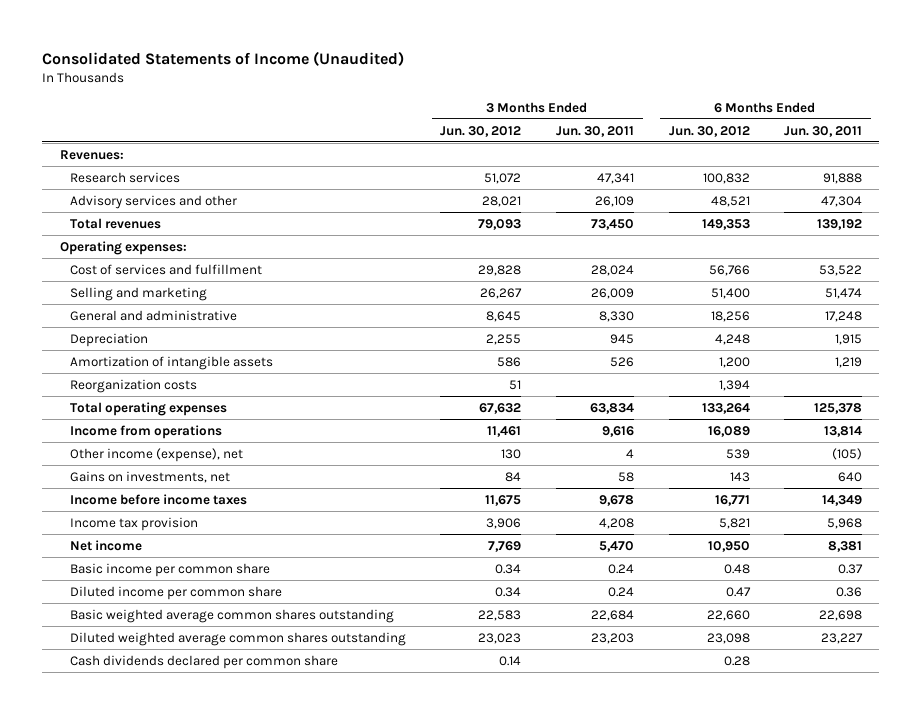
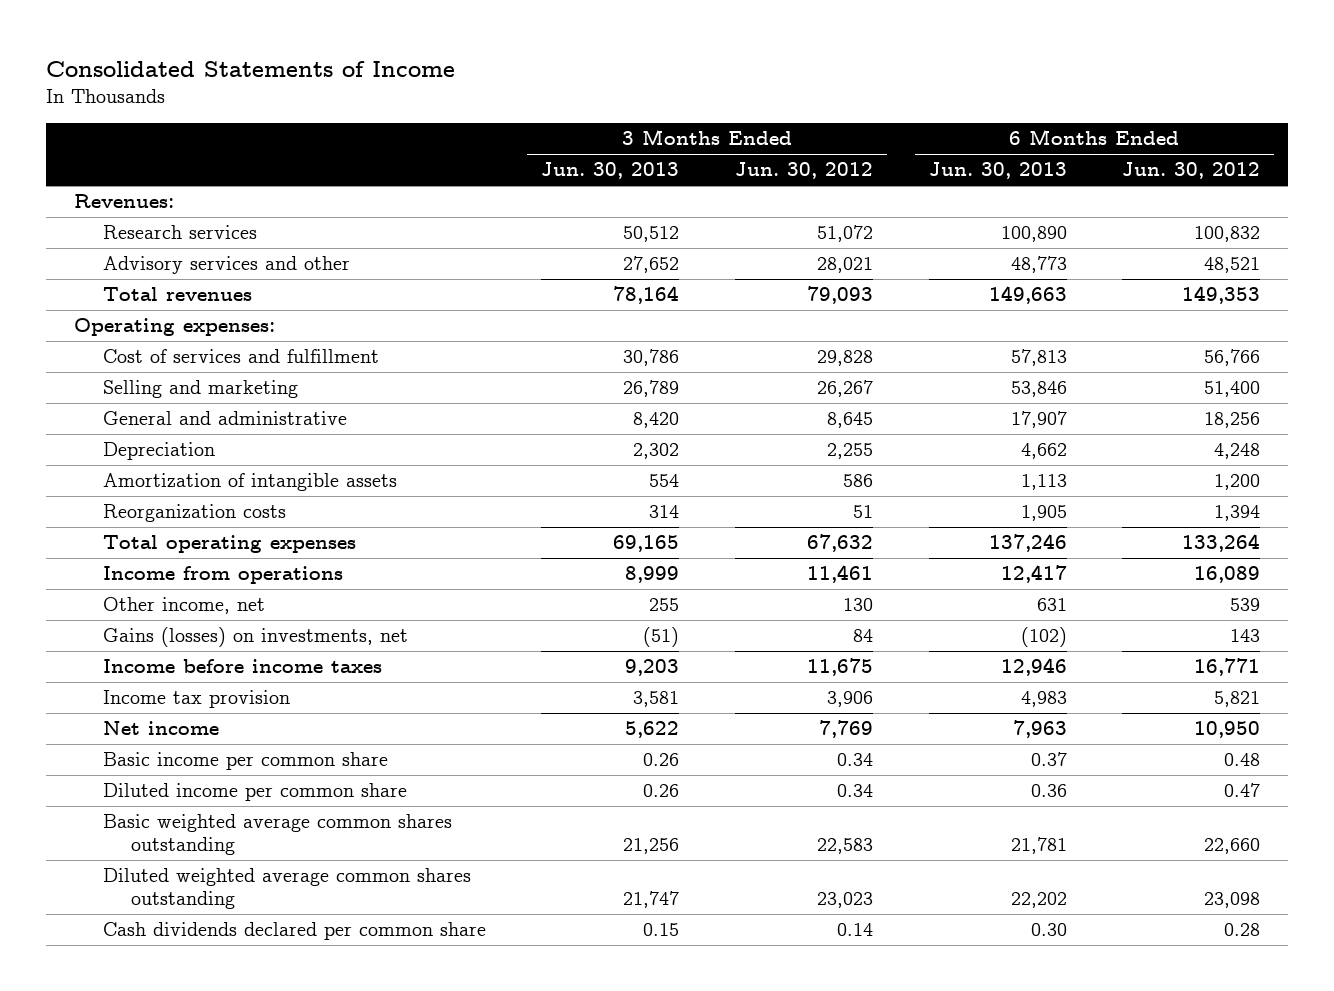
- Consolidated Statements of Income (Unaudited)
+ Consolidated Statements of Income
- | 3 Months Ended Jun. 30, 2012 | 3 Months Ended Jun. 30, 2011 | 6 Months Ended Jun. 30, 2012 | 6 Months Ended Jun. 30, 2011
+ | 3 Months Ended Jun. 30, 2013 | 3 Months Ended Jun. 30, 2012 | 6 Months Ended Jun. 30, 2013 | 6 Months Ended Jun. 30, 2012
- Other income (expense), net | 130 | 4 | 539 | (105)
- Gains on investments, net | 84 | 58 | 143 | 640
+ Other income, net | 255 | 130 | 631 | 539
+ Gains (losses) on investments, net | (51) | 84 | (102) | 143

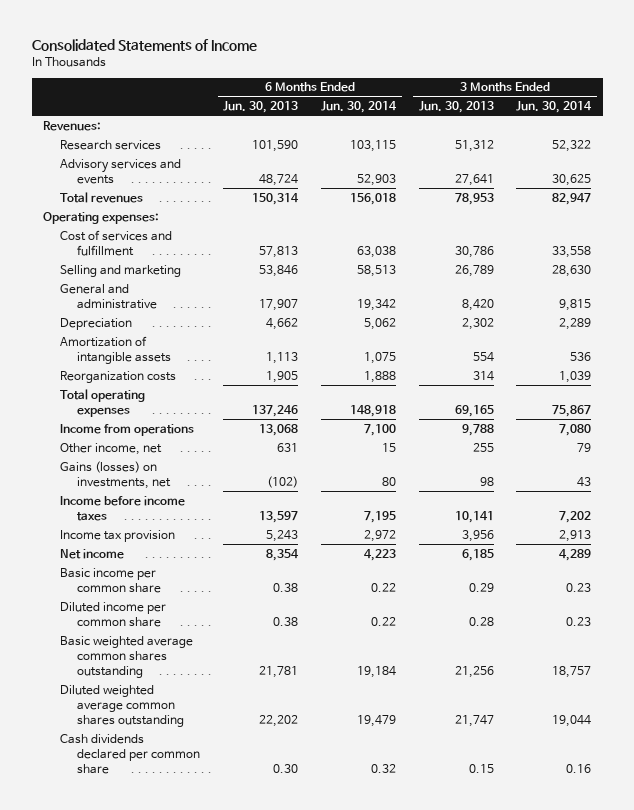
- | 3 Months Ended Jun. 30, 2013 | 3 Months Ended Jun. 30, 2012 | 6 Months Ended Jun. 30, 2013 | 6 Months Ended Jun. 30, 2012
+ | 6 Months Ended Jun. 30, 2013 | 6 Months Ended Jun. 30, 2014 | 3 Months Ended Jun. 30, 2013 | 3 Months Ended Jun. 30, 2014
- Research services | 50,512 | 51,072 | 100,890 | 100,832
- Advisory services and other | 27,652 | 28,021 | 48,773 | 48,521
- Total revenues | 78,164 | 79,093 | 149,663 | 149,353
+ Research services | 101,590 | 103,115 | 51,312 | 52,322
+ Advisory services and events | 48,724 | 52,903 | 27,641 | 30,625
+ Total revenues | 150,314 | 156,018 | 78,953 | 82,947
- Income from operations | 8,999 | 11,461 | 12,417 | 16,089
+ Income from operations | 13,068 | 7,100 | 9,788 | 7,080
- Gains (losses) on investments, net | (51) | 84 | (102) | 143
- Income before income taxes | 9,203 | 11,675 | 12,946 | 16,771
- Income tax provision | 3,581 | 3,906 | 4,983 | 5,821
- Net income | 5,622 | 7,769 | 7,963 | 10,950
- Basic income per common share | 0.26 | 0.34 | 0.37 | 0.48
- Diluted income per common share | 0.26 | 0.34 | 0.36 | 0.47
+ Gains (losses) on investments, net | (102) | 80 | 98 | 43
+ Income before income taxes | 13,597 | 7,195 | 10,141 | 7,202
+ Income tax provision | 5,243 | 2,972 | 3,956 | 2,913
+ Net income | 8,354 | 4,223 | 6,185 | 4,289
+ Basic income per common share | 0.38 | 0.22 | 0.29 | 0.23
+ Diluted income per common share | 0.38 | 0.22 | 0.28 | 0.23

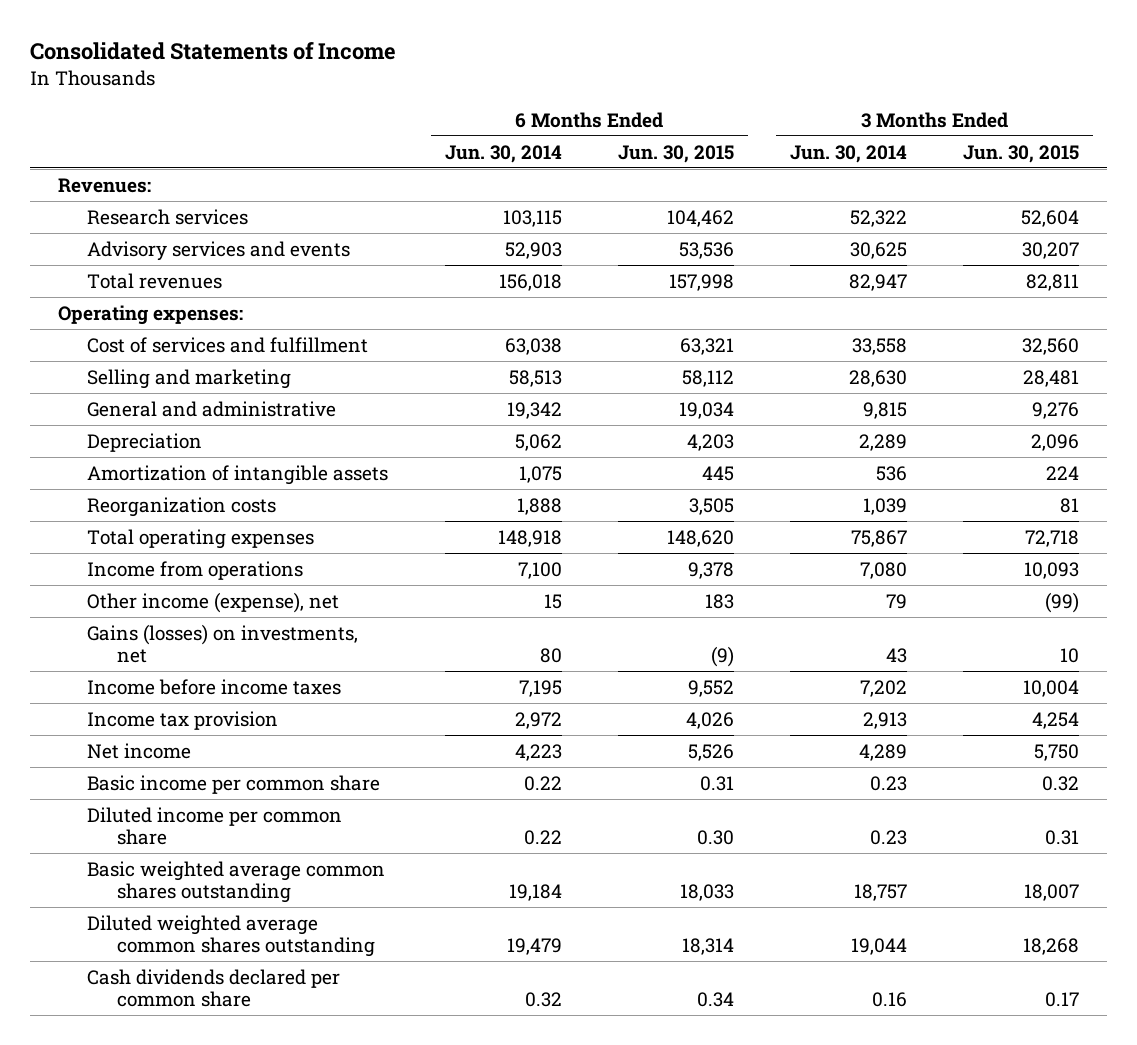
- | 6 Months Ended Jun. 30, 2013 | 6 Months Ended Jun. 30, 2014 | 3 Months Ended Jun. 30, 2013 | 3 Months Ended Jun. 30, 2014
+ | 6 Months Ended Jun. 30, 2014 | 6 Months Ended Jun. 30, 2015 | 3 Months Ended Jun. 30, 2014 | 3 Months Ended Jun. 30, 2015
- Other income, net | 631 | 15 | 255 | 79
+ Other income (expense), net | 15 | 183 | 79 | (99)

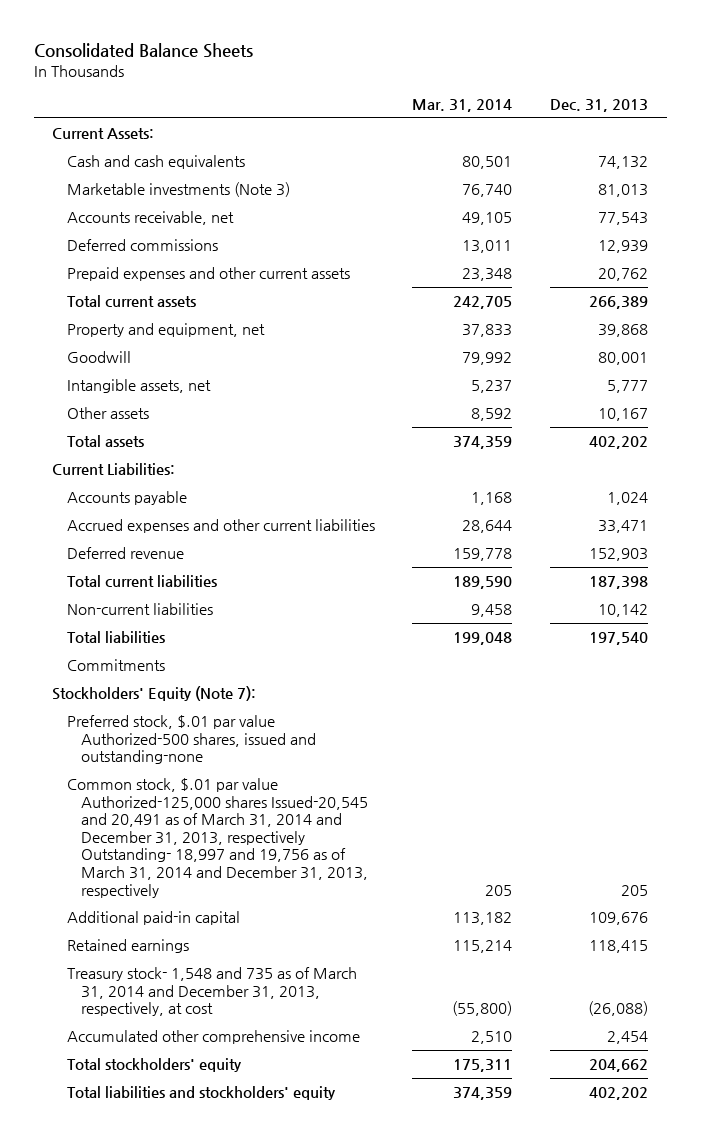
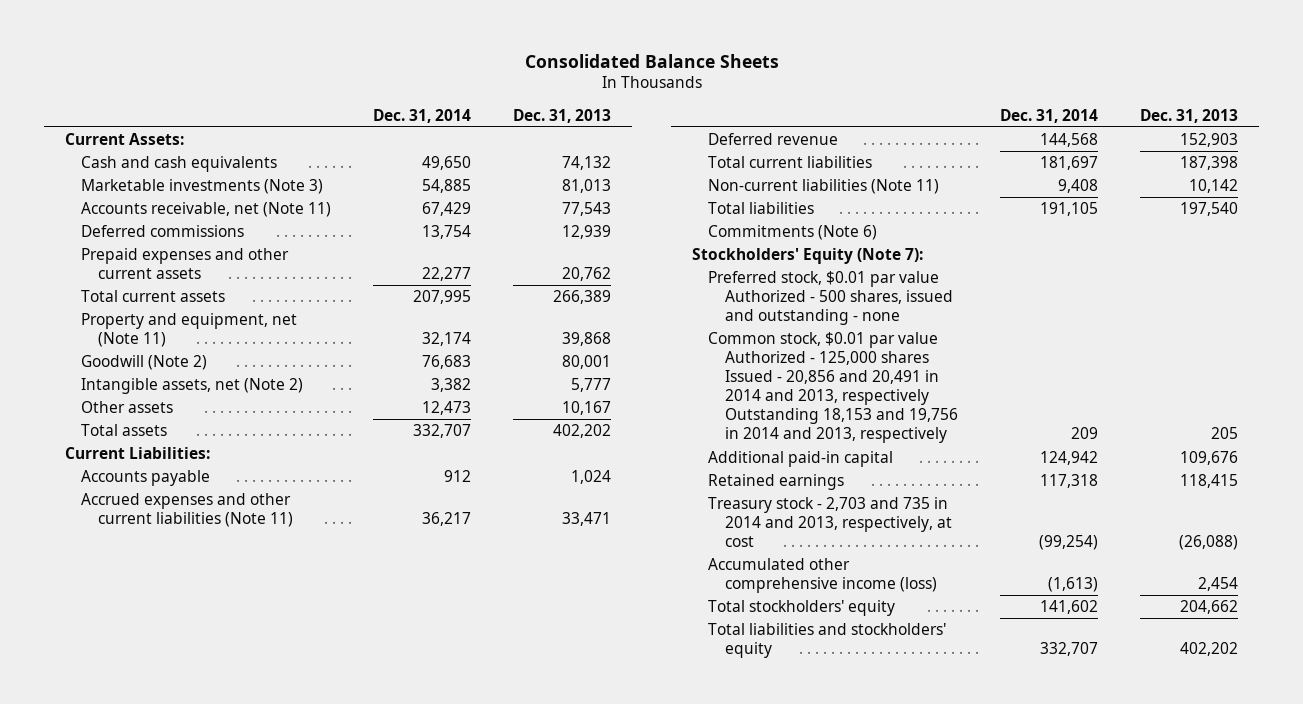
- | Mar. 31, 2014 | Dec. 31, 2013
+ | Dec. 31, 2014 | Dec. 31, 2013
- Accounts receivable, net | 49,105 | 77,543
+ Accounts receivable, net (Note 11) | 67,429 | 77,543
- Property and equipment, net | 37,833 | 39,868
- Goodwill | 79,992 | 80,001
- Intangible assets, net | 5,237 | 5,777
+ Property and equipment, net (Note 11) | 32,174 | 39,868
+ Goodwill (Note 2) | 76,683 | 80,001
+ Intangible assets, net (Note 2) | 3,382 | 5,777
- Accrued expenses and other current liabilities | 28,644 | 33,471
+ Accrued expenses and other current liabilities (Note 11) | 36,217 | 33,471
- Non-current liabilities | 9,458 | 10,142
+ Non-current liabilities (Note 11) | 9,408 | 10,142
- Commitments
+ Commitments (Note 6)
- Preferred stock, $.01 par value Authorized-500 shares, issued and outstanding-none
- Common stock, $.01 par value Authorized-125,000 shares Issued-20,545 and 20,491 as of March 31, 2014 and December 31, 2013, respectively Outstanding- 18,997 and 19,756 as of March 31, 2014 and December 31, 2013, respectively | 205 | 205
+ Preferred stock, $0.01 par value Authorized - 500 shares, issued and outstanding - none
+ Common stock, $0.01 par value Authorized - 125,000 shares Issued - 20,856 and 20,491 in 2014 and 2013, respectively Outstanding 18,153 and 19,756 in 2014 and 2013, respectively | 209 | 205
- Treasury stock- 1,548 and 735 as of March 31, 2014 and December 31, 2013, respectively, at cost | (55,800) | (26,088)
- Accumulated other comprehensive income | 2,510 | 2,454
+ Treasury stock - 2,703 and 735 in 2014 and 2013, respectively, at cost | (99,254) | (26,088)
+ Accumulated other comprehensive income (loss) | (1,613) | 2,454

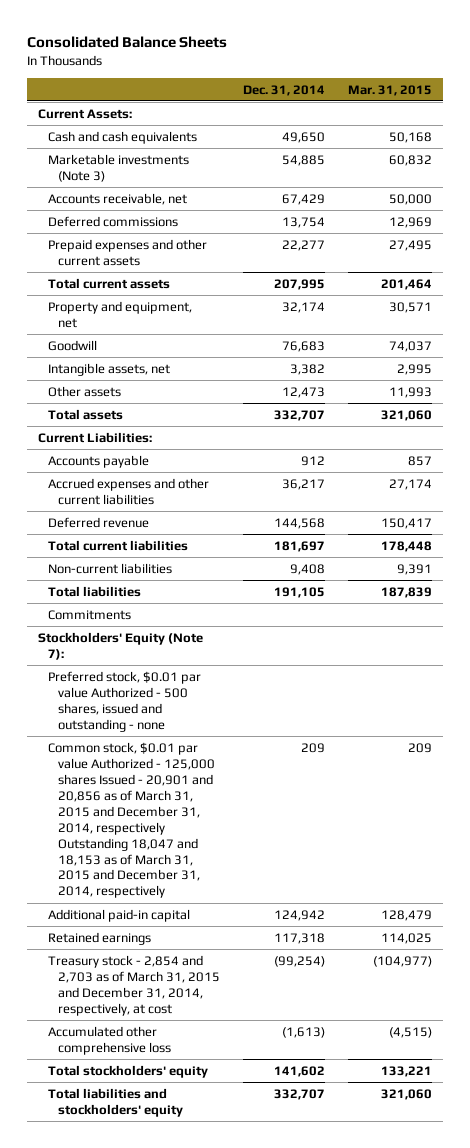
- | Dec. 31, 2014 | Dec. 31, 2013
+ | Dec. 31, 2014 | Mar. 31, 2015
- Accounts receivable, net (Note 11) | 67,429 | 77,543
+ Accounts receivable, net | 67,429 | 50,000
- Property and equipment, net (Note 11) | 32,174 | 39,868
- Goodwill (Note 2) | 76,683 | 80,001
- Intangible assets, net (Note 2) | 3,382 | 5,777
+ Property and equipment, net | 32,174 | 30,571
+ Goodwill | 76,683 | 74,037
+ Intangible assets, net | 3,382 | 2,995
- Accrued expenses and other current liabilities (Note 11) | 36,217 | 33,471
+ Accrued expenses and other current liabilities | 36,217 | 27,174
- Non-current liabilities (Note 11) | 9,408 | 10,142
+ Non-current liabilities | 9,408 | 9,391
- Commitments (Note 6)
+ Commitments
- Common stock, $0.01 par value Authorized - 125,000 shares Issued - 20,856 and 20,491 in 2014 and 2013, respectively Outstanding 18,153 and 19,756 in 2014 and 2013, respectively | 209 | 205
+ Common stock, $0.01 par value Authorized - 125,000 shares Issued - 20,901 and 20,856 as of March 31, 2015 and December 31, 2014, respectively Outstanding 18,047 and 18,153 as of March 31, 2015 and December 31, 2014, respectively | 209 | 209
- Treasury stock - 2,703 and 735 in 2014 and 2013, respectively, at cost | (99,254) | (26,088)
- Accumulated other comprehensive income (loss) | (1,613) | 2,454
+ Treasury stock - 2,854 and 2,703 as of March 31, 2015 and December 31, 2014, respectively, at cost | (99,254) | (104,977)
+ Accumulated other comprehensive loss | (1,613) | (4,515)

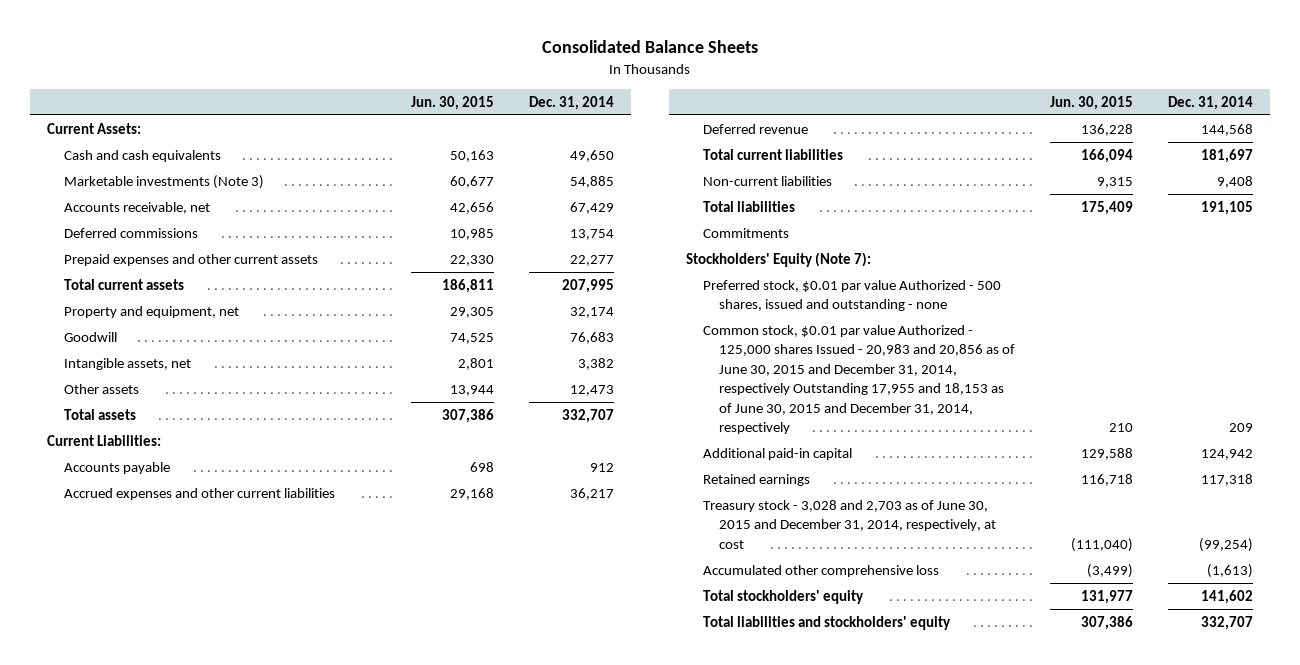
- | Dec. 31, 2014 | Mar. 31, 2015
+ | Jun. 30, 2015 | Dec. 31, 2014
- Common stock, $0.01 par value Authorized - 125,000 shares Issued - 20,901 and 20,856 as of March 31, 2015 and December 31, 2014, respectively Outstanding 18,047 and 18,153 as of March 31, 2015 and December 31, 2014, respectively | 209 | 209
+ Common stock, $0.01 par value Authorized - 125,000 shares Issued - 20,983 and 20,856 as of June 30, 2015 and December 31, 2014, respectively Outstanding 17,955 and 18,153 as of June 30, 2015 and December 31, 2014, respectively | 210 | 209
- Treasury stock - 2,854 and 2,703 as of March 31, 2015 and December 31, 2014, respectively, at cost | (99,254) | (104,977)
+ Treasury stock - 3,028 and 2,703 as of June 30, 2015 and December 31, 2014, respectively, at cost | (111,040) | (99,254)

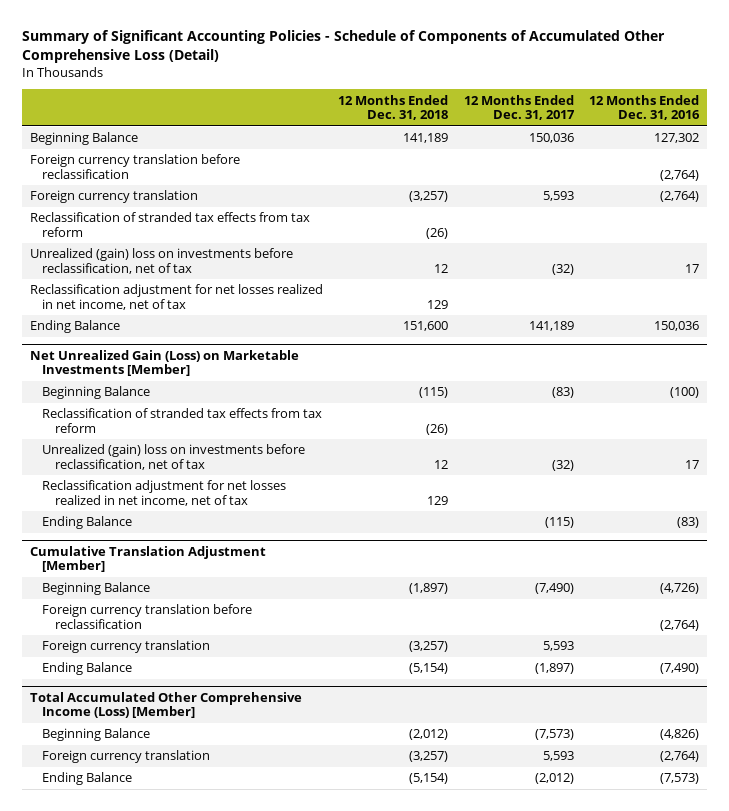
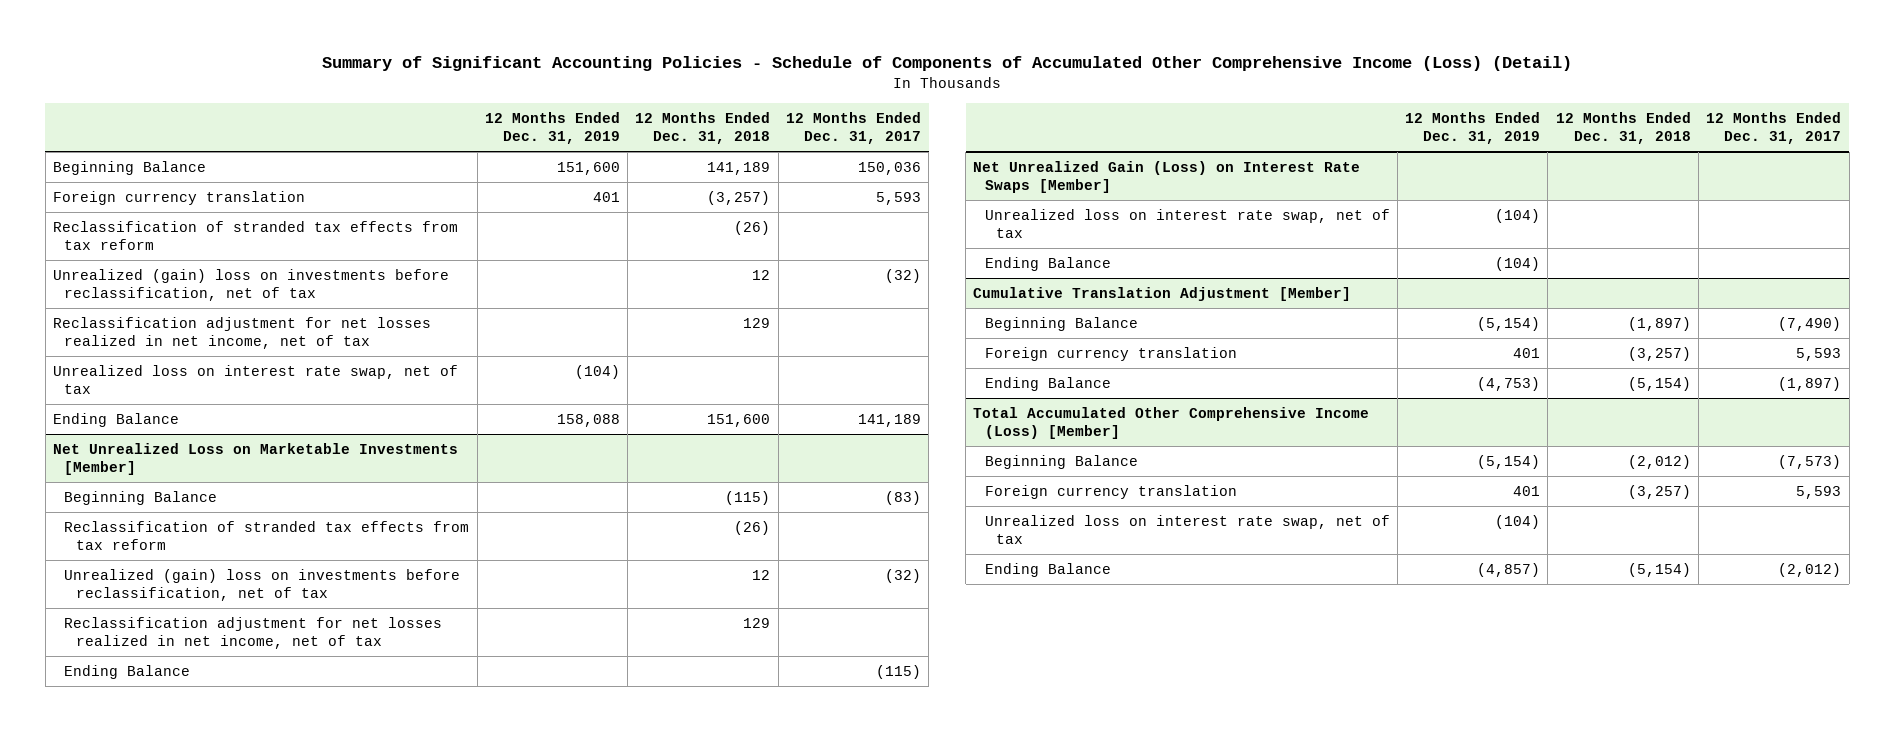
- Summary of Significant Accounting Policies - Schedule of Components of Accumulated Other Comprehensive Loss (Detail)
+ Summary of Significant Accounting Policies - Schedule of Components of Accumulated Other Comprehensive Income (Loss) (Detail)
- | 12 Months Ended Dec. 31, 2018 | 12 Months Ended Dec. 31, 2017 | 12 Months Ended Dec. 31, 2016
+ | 12 Months Ended Dec. 31, 2019 | 12 Months Ended Dec. 31, 2018 | 12 Months Ended Dec. 31, 2017
- Foreign currency translation before reclassification | | | (2,764)
+ Unrealized loss on interest rate swap, net of tax | (104) | |
- Net Unrealized Gain (Loss) on Marketable Investments [Member]
+ Net Unrealized Loss on Marketable Investments [Member]
+ Net Unrealized Gain (Loss) on Interest Rate Swaps [Member]
+ Unrealized loss on interest rate swap, net of tax | (104) | |
+ Ending Balance | (104) | |
@ Cumulative Translation Adjustment [Member]
- Foreign currency translation before reclassification | | | (2,764)
@ Total Accumulated Other Comprehensive Income (Loss) [Member]
+ Unrealized loss on interest rate swap, net of tax | (104) | |

